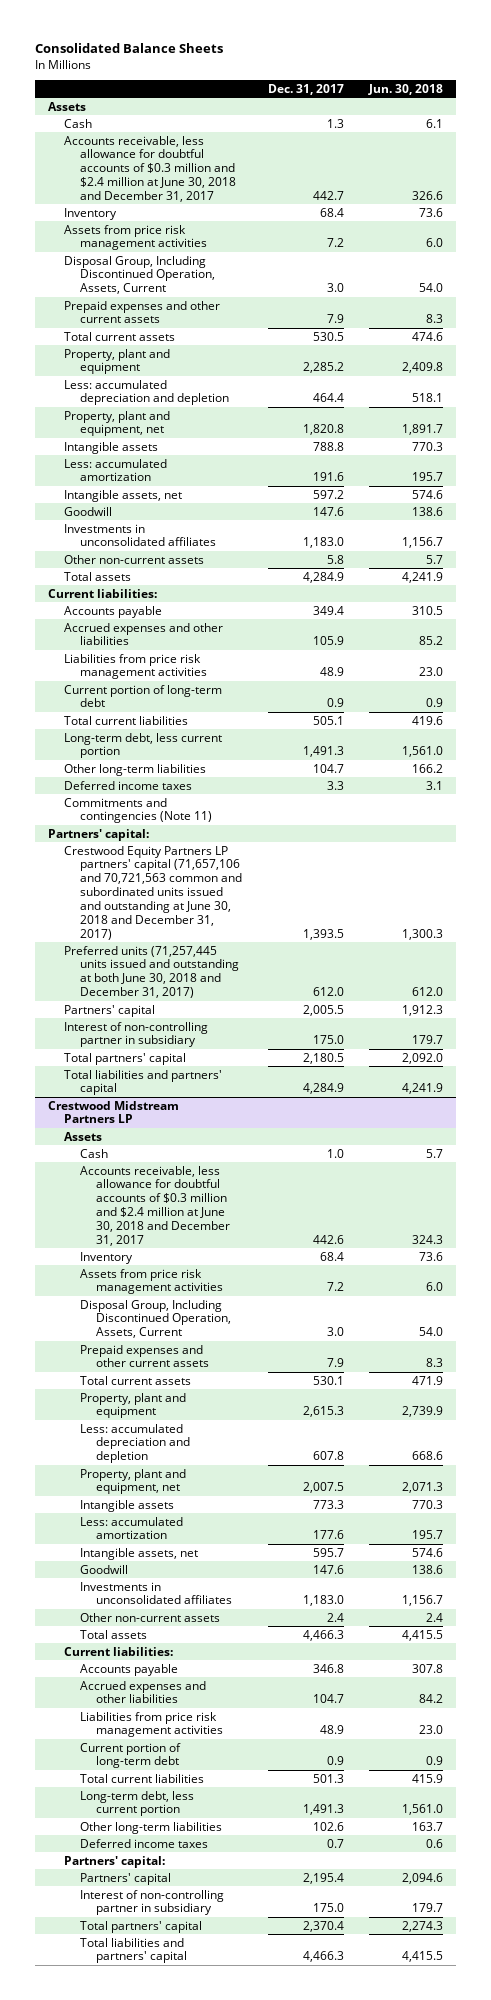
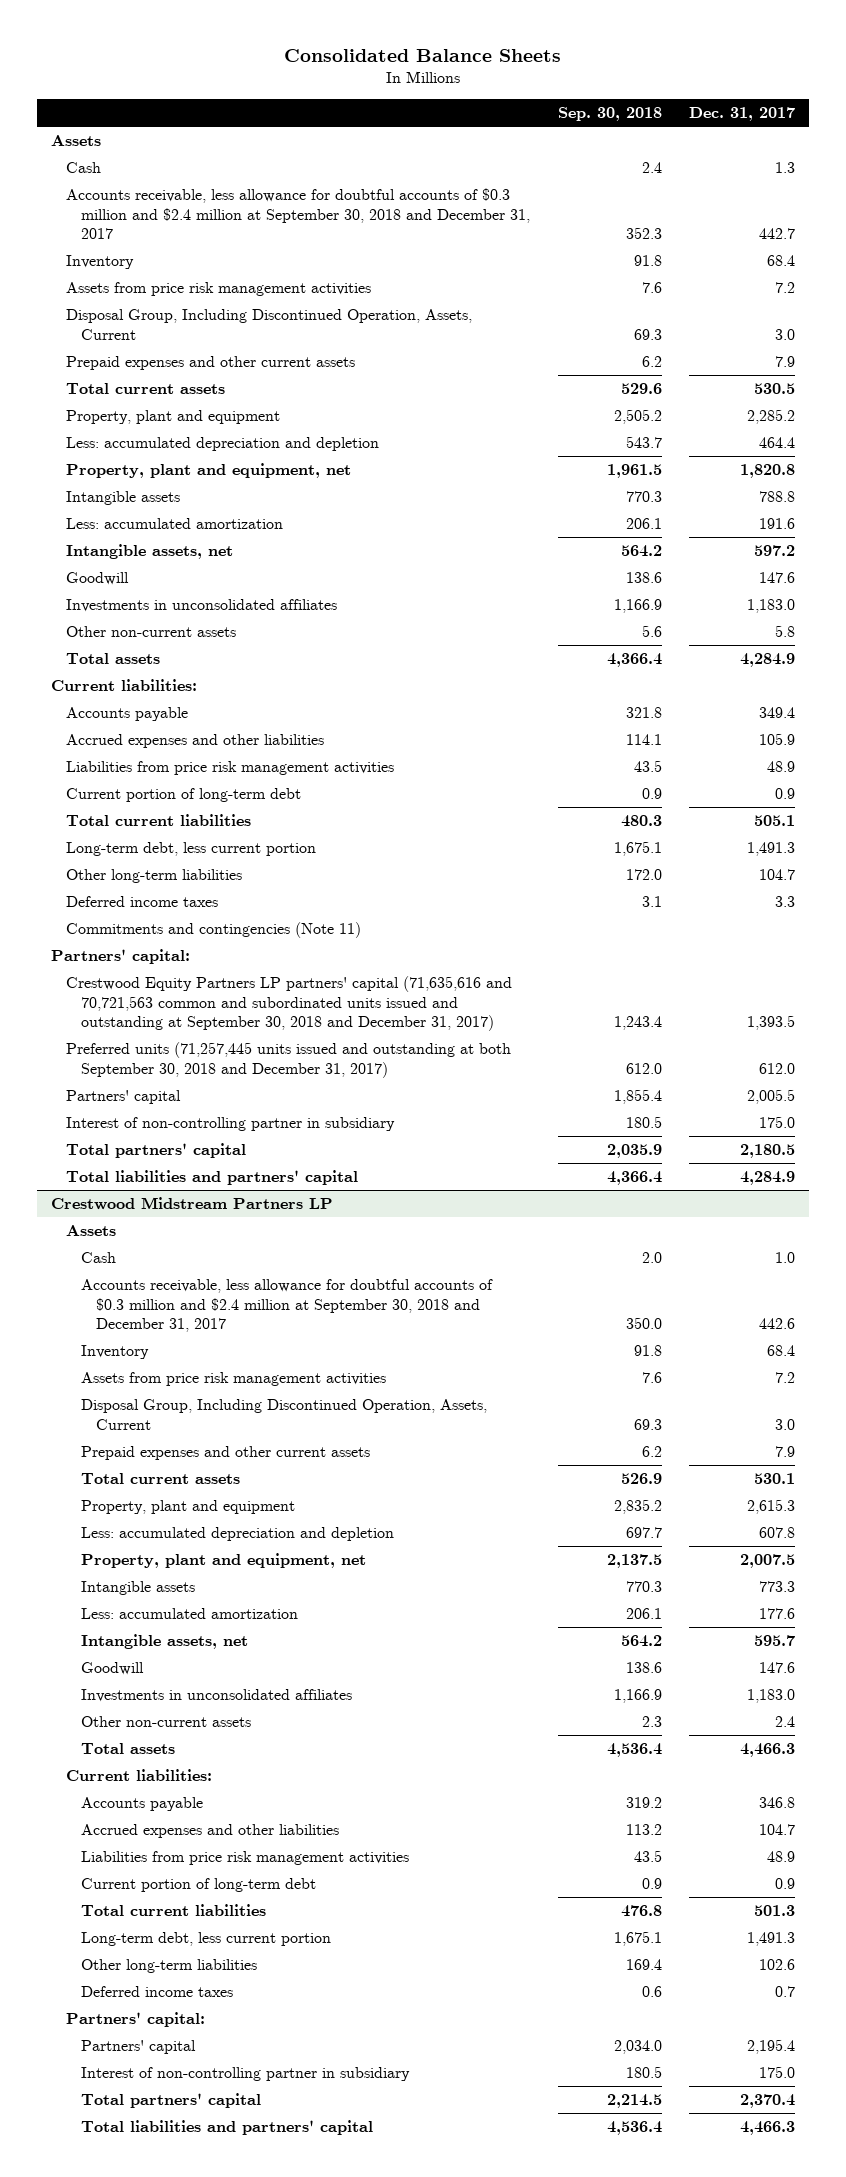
- | Dec. 31, 2017 | Jun. 30, 2018
+ | Sep. 30, 2018 | Dec. 31, 2017
- Accounts receivable, less allowance for doubtful accounts of $0.3 million and $2.4 million at June 30, 2018 and December 31, 2017 | 442.7 | 326.6
+ Accounts receivable, less allowance for doubtful accounts of $0.3 million and $2.4 million at September 30, 2018 and December 31, 2017 | 352.3 | 442.7
- Crestwood Equity Partners LP partners' capital (71,657,106 and 70,721,563 common and subordinated units issued and outstanding at June 30, 2018 and December 31, 2017) | 1,393.5 | 1,300.3
- Preferred units (71,257,445 units issued and outstanding at both June 30, 2018 and December 31, 2017) | 612.0 | 612.0
+ Crestwood Equity Partners LP partners' capital (71,635,616 and 70,721,563 common and subordinated units issued and outstanding at September 30, 2018 and December 31, 2017) | 1,243.4 | 1,393.5
+ Preferred units (71,257,445 units issued and outstanding at both September 30, 2018 and December 31, 2017) | 612.0 | 612.0
@ Crestwood Midstream Partners LP
- Accounts receivable, less allowance for doubtful accounts of $0.3 million and $2.4 million at June 30, 2018 and December 31, 2017 | 442.6 | 324.3
+ Accounts receivable, less allowance for doubtful accounts of $0.3 million and $2.4 million at September 30, 2018 and December 31, 2017 | 350.0 | 442.6

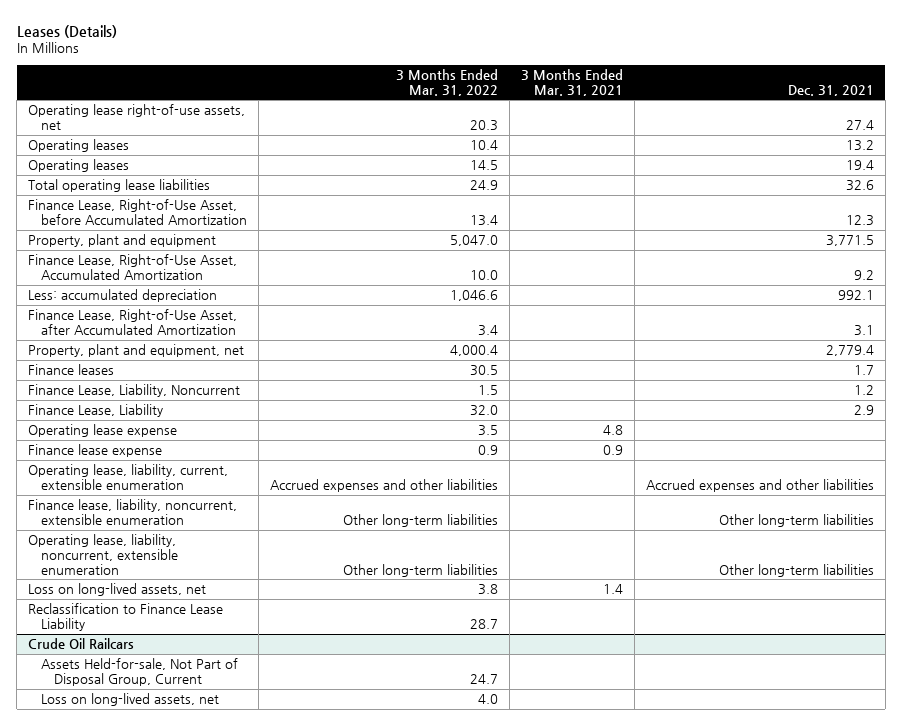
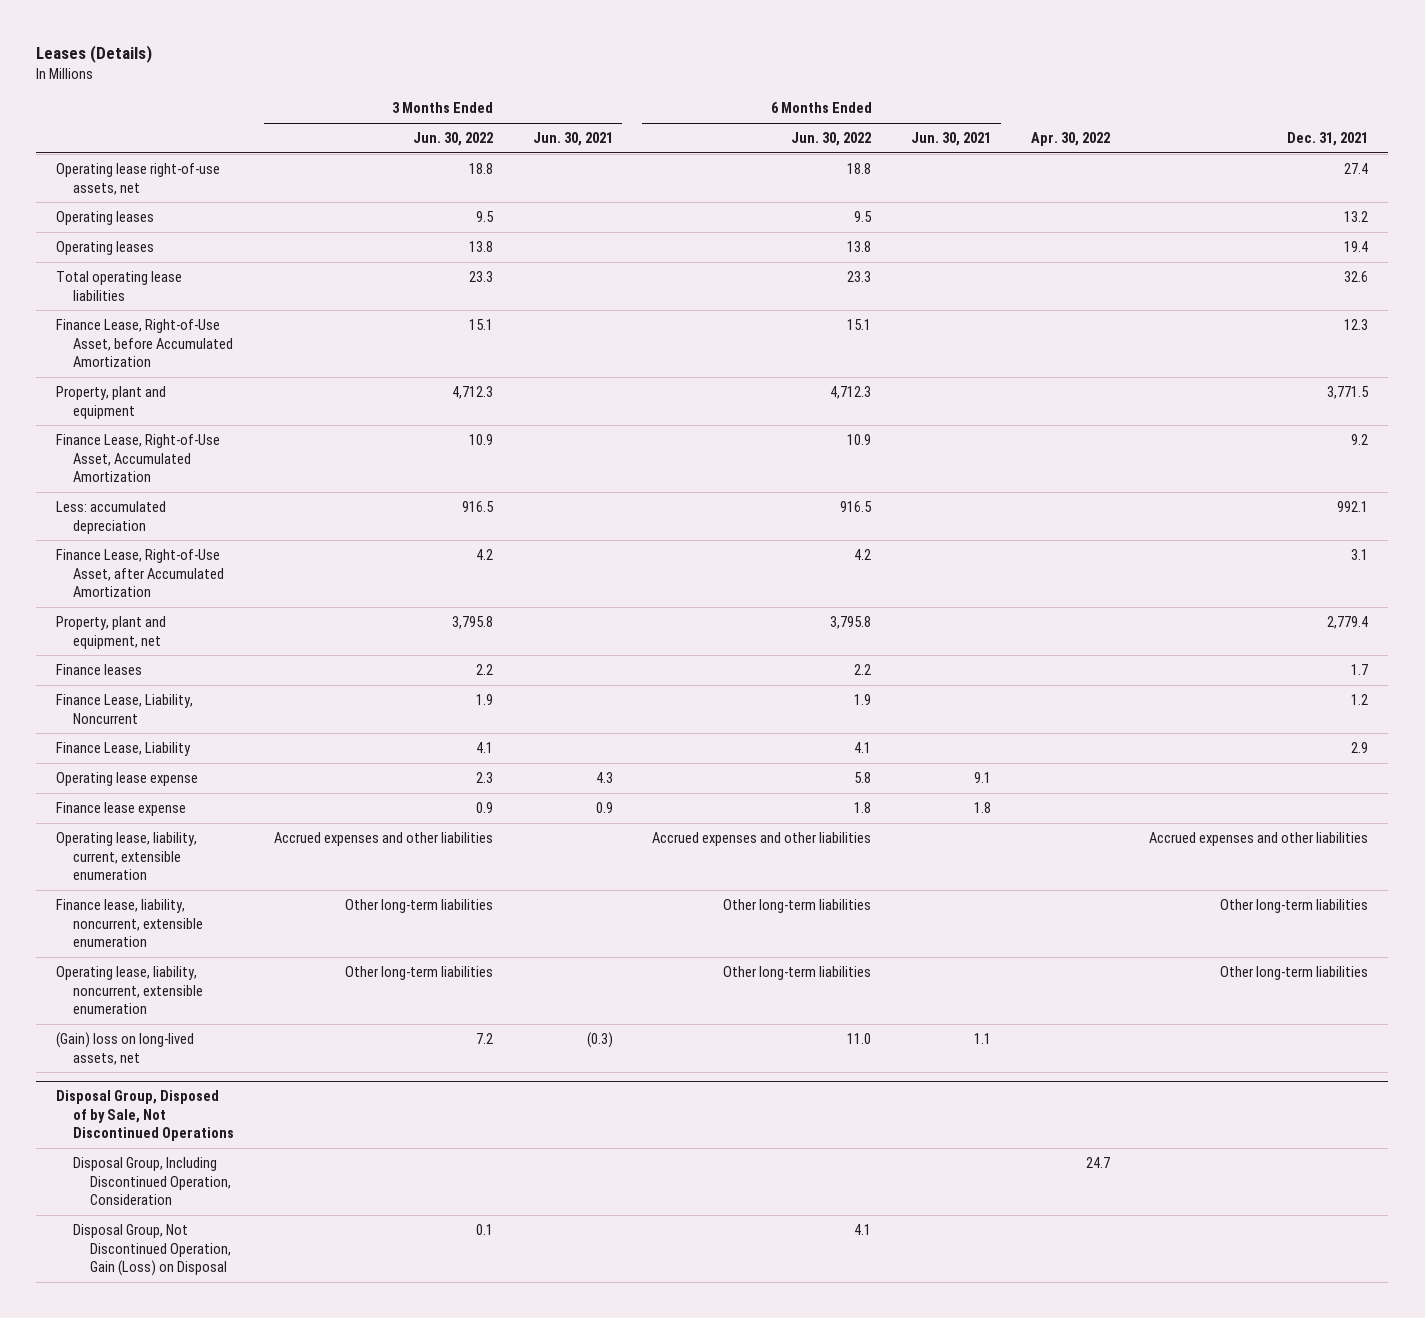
- | 3 Months Ended Mar. 31, 2022 | 3 Months Ended Mar. 31, 2021 | Dec. 31, 2021
+ | 3 Months Ended Jun. 30, 2022 | 3 Months Ended Jun. 30, 2021 | 6 Months Ended Jun. 30, 2022 | 6 Months Ended Jun. 30, 2021 | Apr. 30, 2022 | Dec. 31, 2021
- Loss on long-lived assets, net | 3.8 | 1.4 |
- Reclassification to Finance Lease Liability | 28.7 | |
- Crude Oil Railcars
- Assets Held-for-sale, Not Part of Disposal Group, Current | 24.7 | |
- Loss on long-lived assets, net | 4.0 | |
+ (Gain) loss on long-lived assets, net | 7.2 | (0.3) | 11.0 | 1.1 | |
+ Disposal Group, Disposed of by Sale, Not Discontinued Operations
+ Disposal Group, Including Discontinued Operation, Consideration | | | | | 24.7 |
+ Disposal Group, Not Discontinued Operation, Gain (Loss) on Disposal | 0.1 | | 4.1 | | |

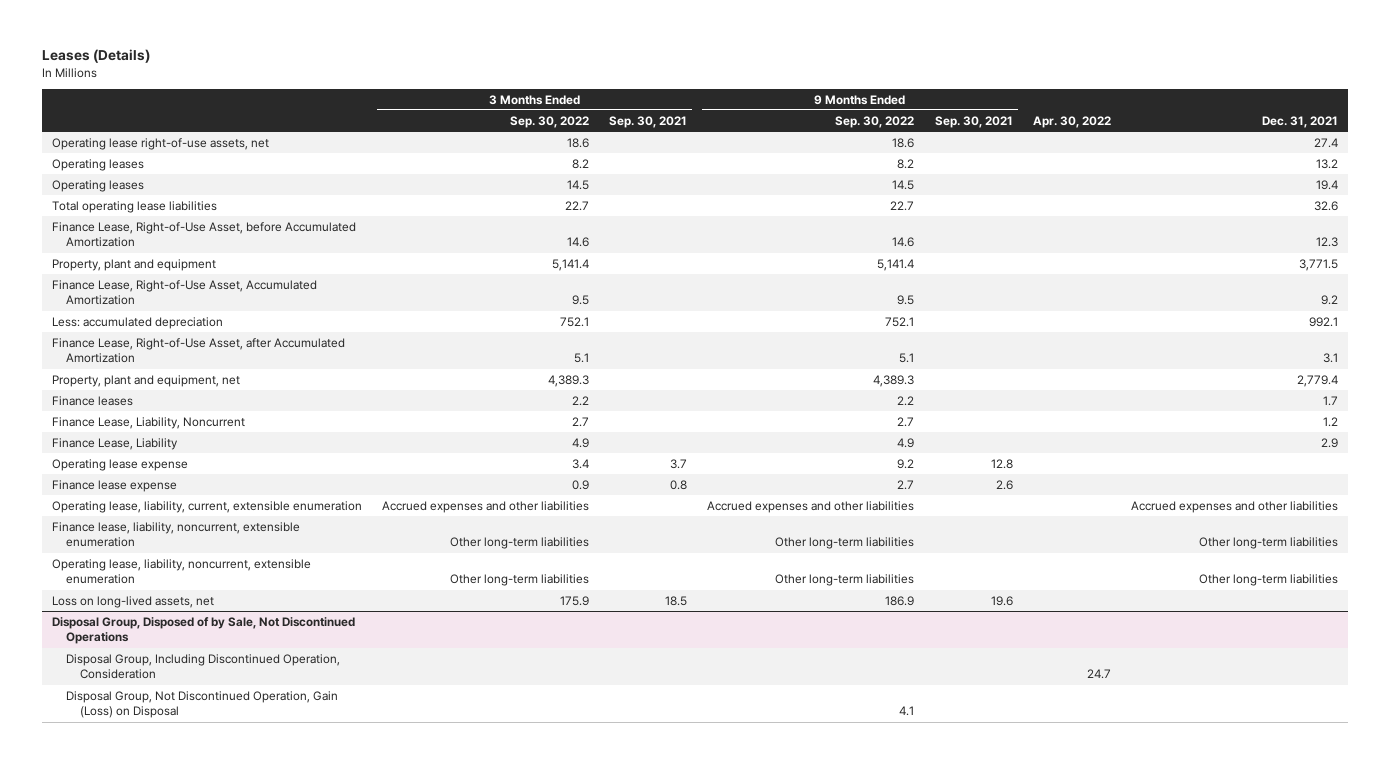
- | 3 Months Ended Jun. 30, 2022 | 3 Months Ended Jun. 30, 2021 | 6 Months Ended Jun. 30, 2022 | 6 Months Ended Jun. 30, 2021 | Apr. 30, 2022 | Dec. 31, 2021
+ | 3 Months Ended Sep. 30, 2022 | 3 Months Ended Sep. 30, 2021 | 9 Months Ended Sep. 30, 2022 | 9 Months Ended Sep. 30, 2021 | Apr. 30, 2022 | Dec. 31, 2021
- (Gain) loss on long-lived assets, net | 7.2 | (0.3) | 11.0 | 1.1 | |
+ Loss on long-lived assets, net | 175.9 | 18.5 | 186.9 | 19.6 | |

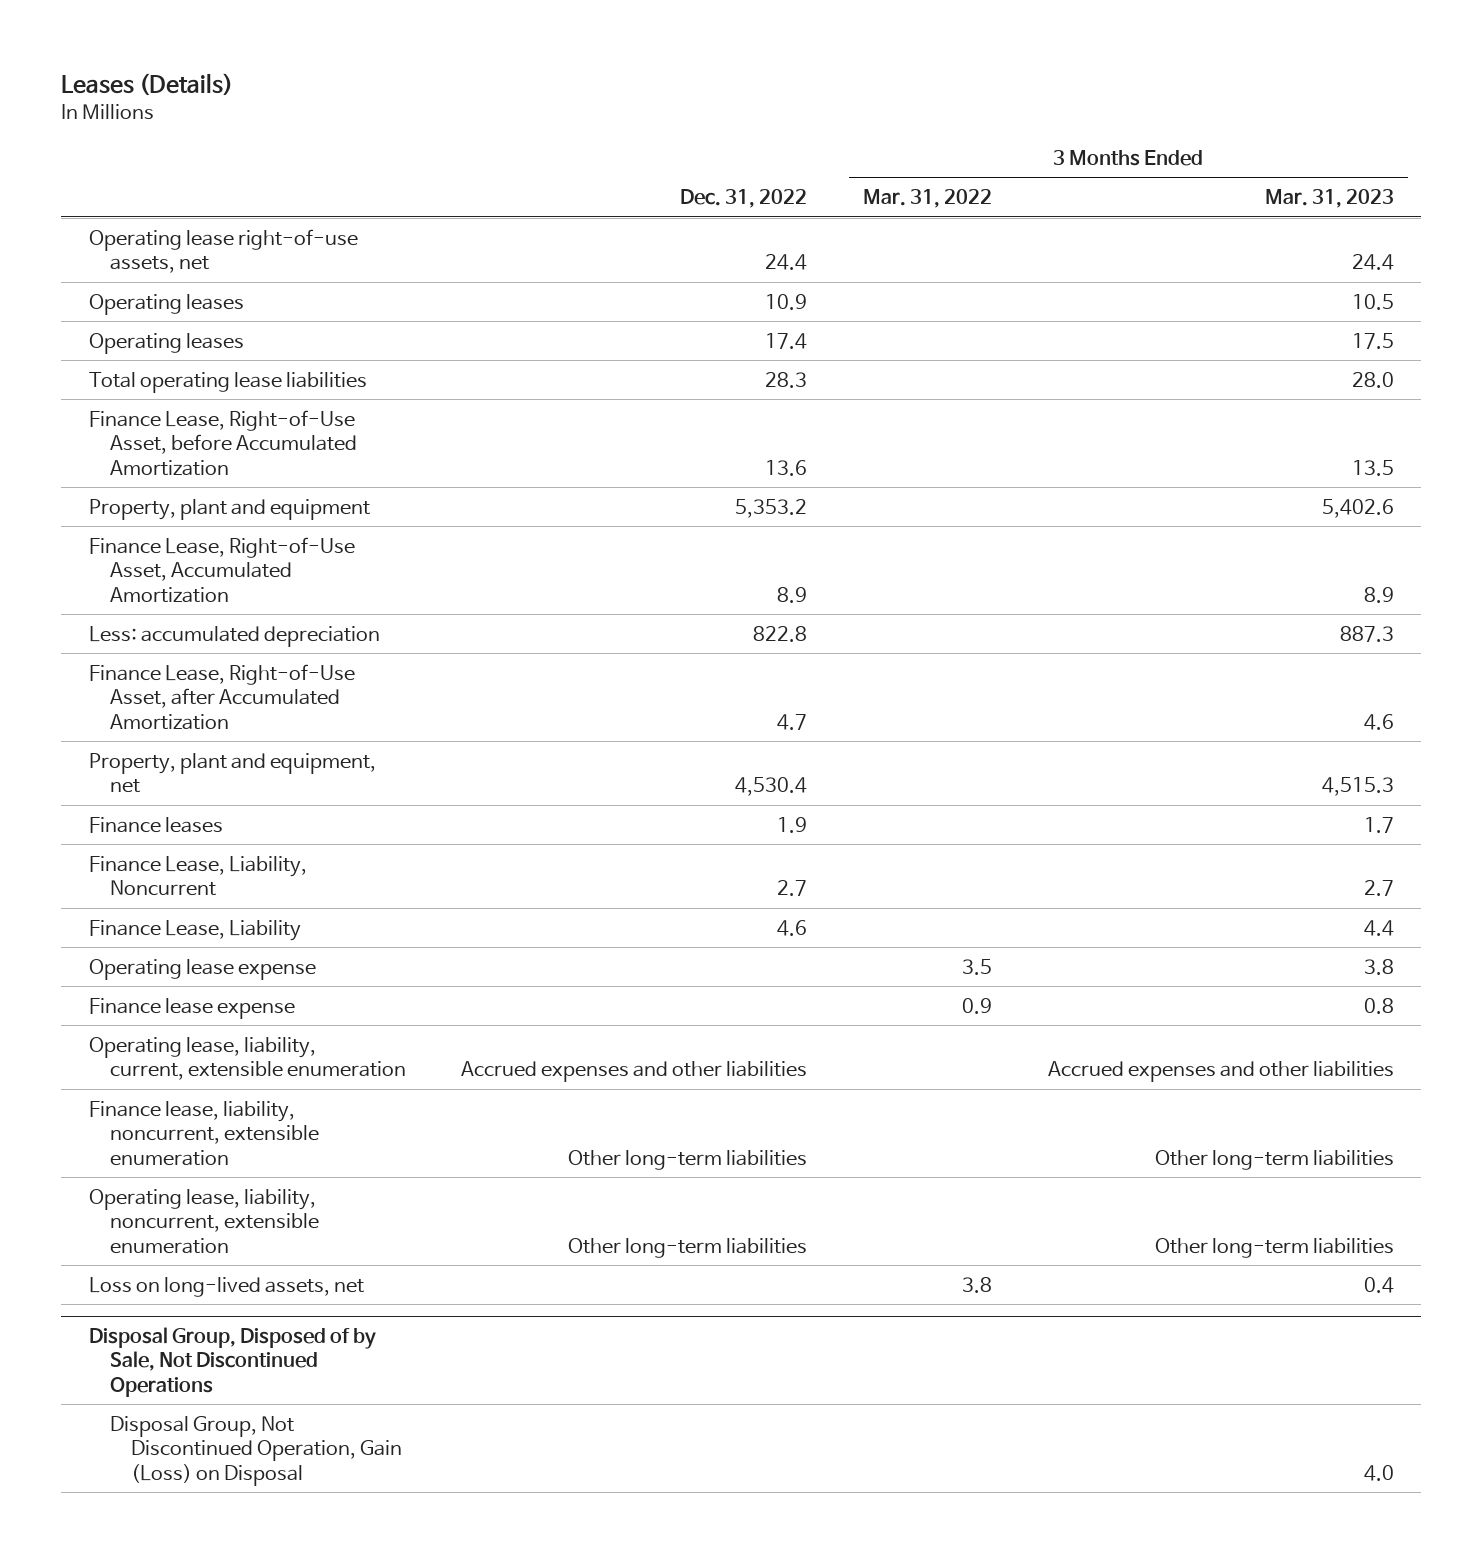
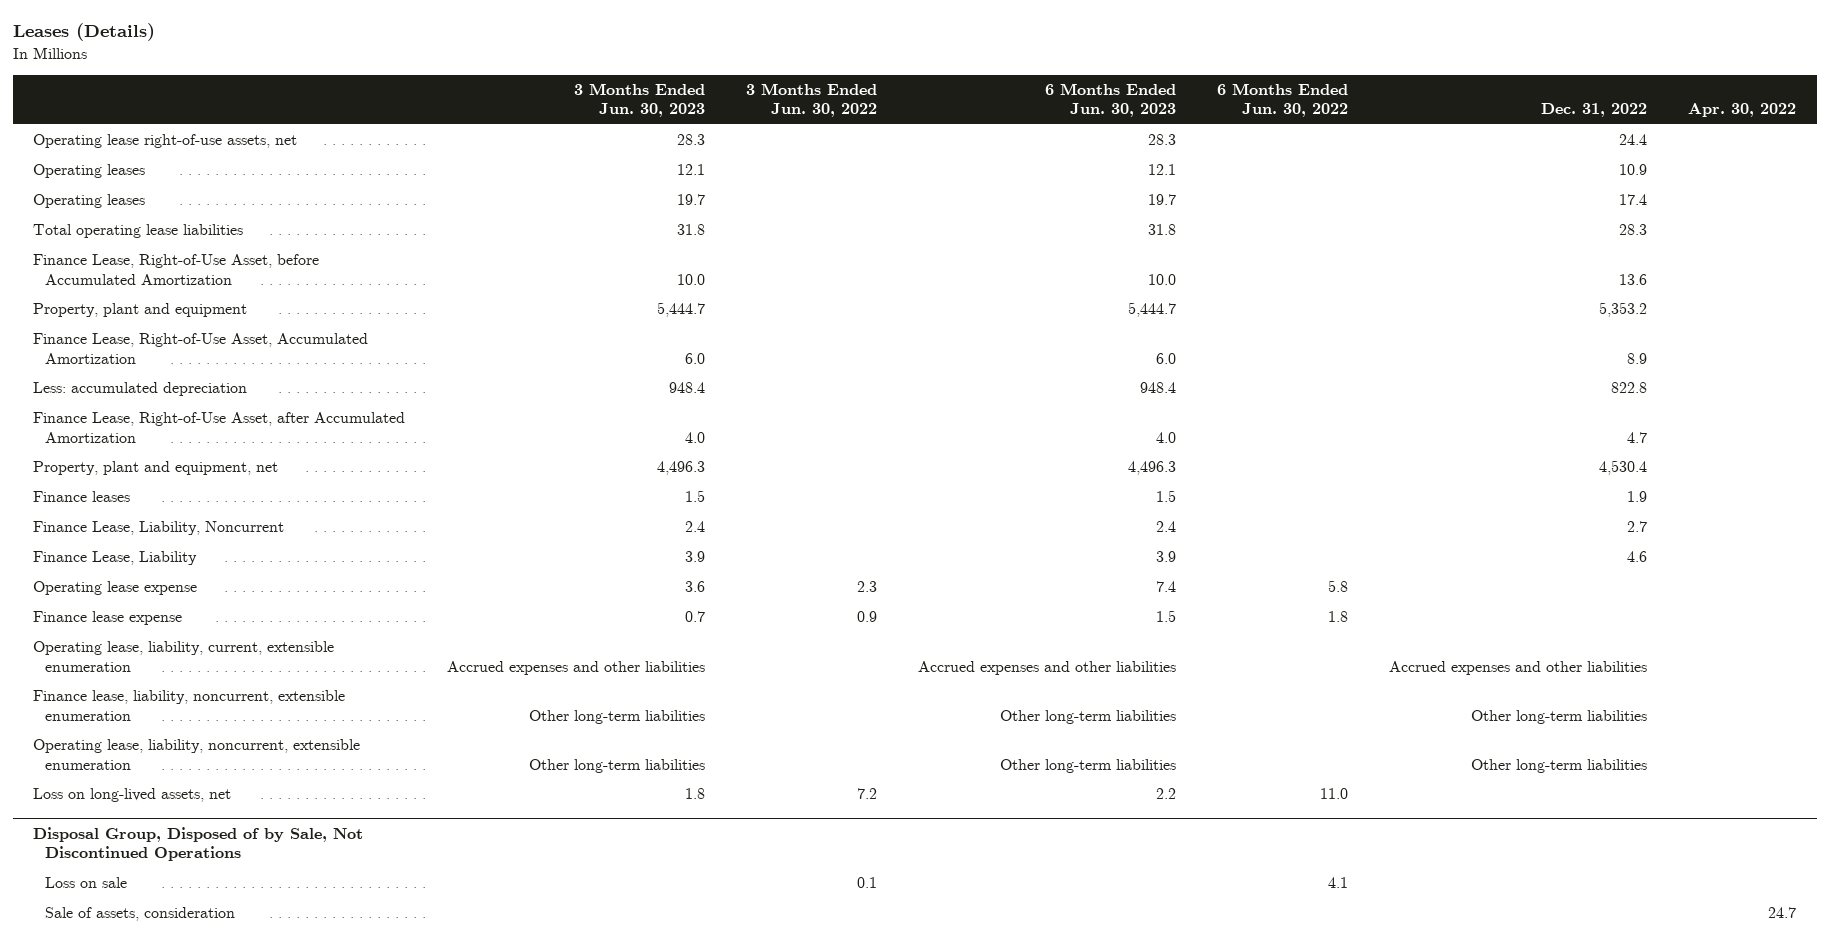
- | Dec. 31, 2022 | 3 Months Ended Mar. 31, 2022 | 3 Months Ended Mar. 31, 2023
+ | 3 Months Ended Jun. 30, 2023 | 3 Months Ended Jun. 30, 2022 | 6 Months Ended Jun. 30, 2023 | 6 Months Ended Jun. 30, 2022 | Dec. 31, 2022 | Apr. 30, 2022
@ Disposal Group, Disposed of by Sale, Not Discontinued Operations
- Disposal Group, Not Discontinued Operation, Gain (Loss) on Disposal | | | 4.0
+ Loss on sale | | 0.1 | | 4.1 | |
+ Sale of assets, consideration | | | | | | 24.7

